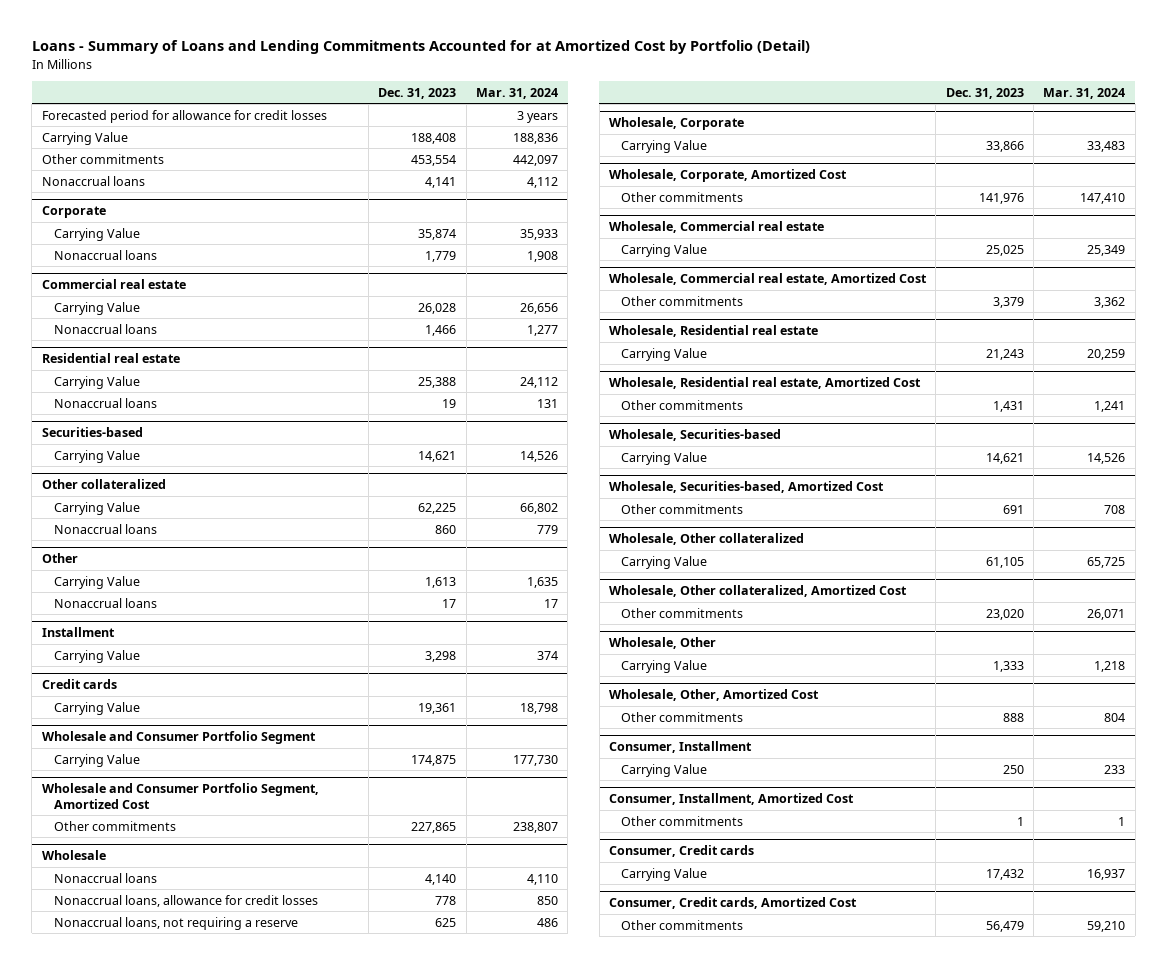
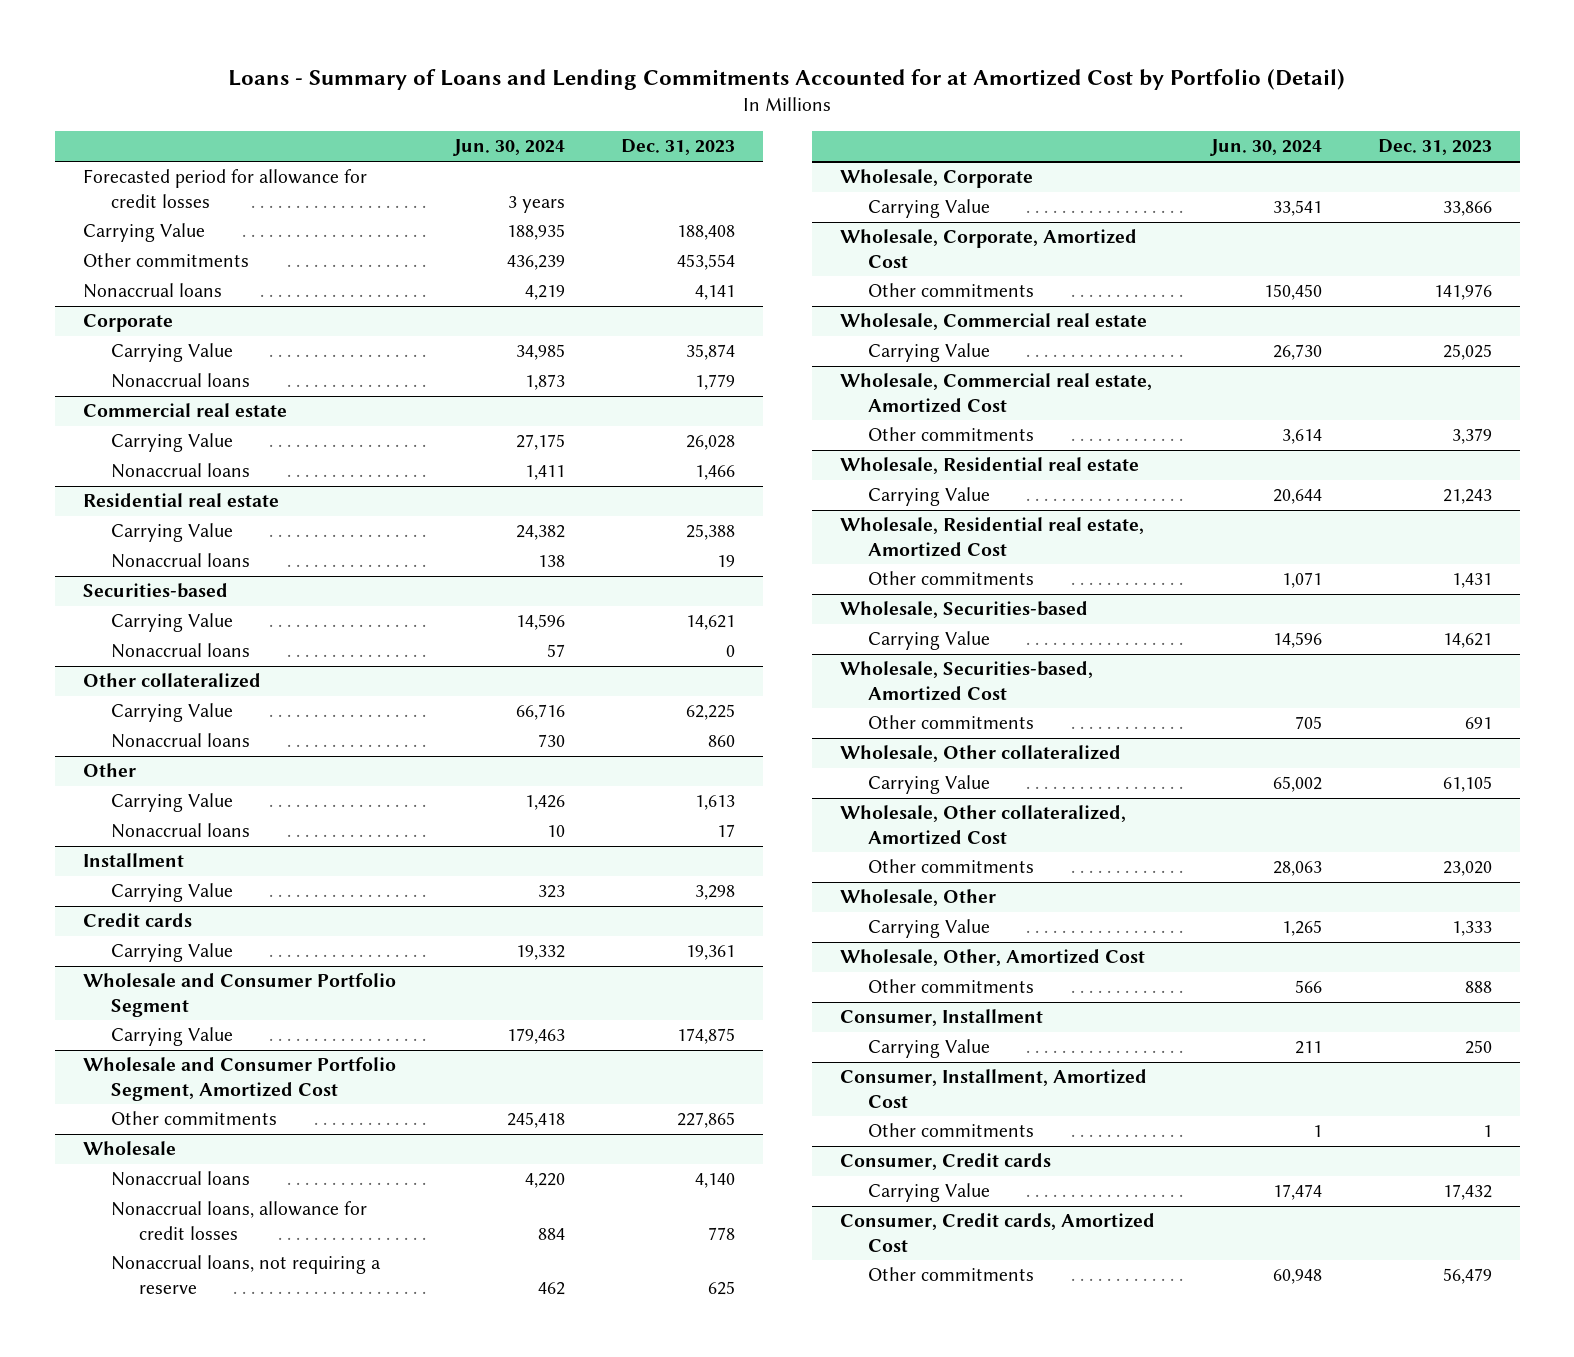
- | Dec. 31, 2023 | Mar. 31, 2024
+ | Jun. 30, 2024 | Dec. 31, 2023
@ Securities-based
+ Nonaccrual loans | 57 | 0

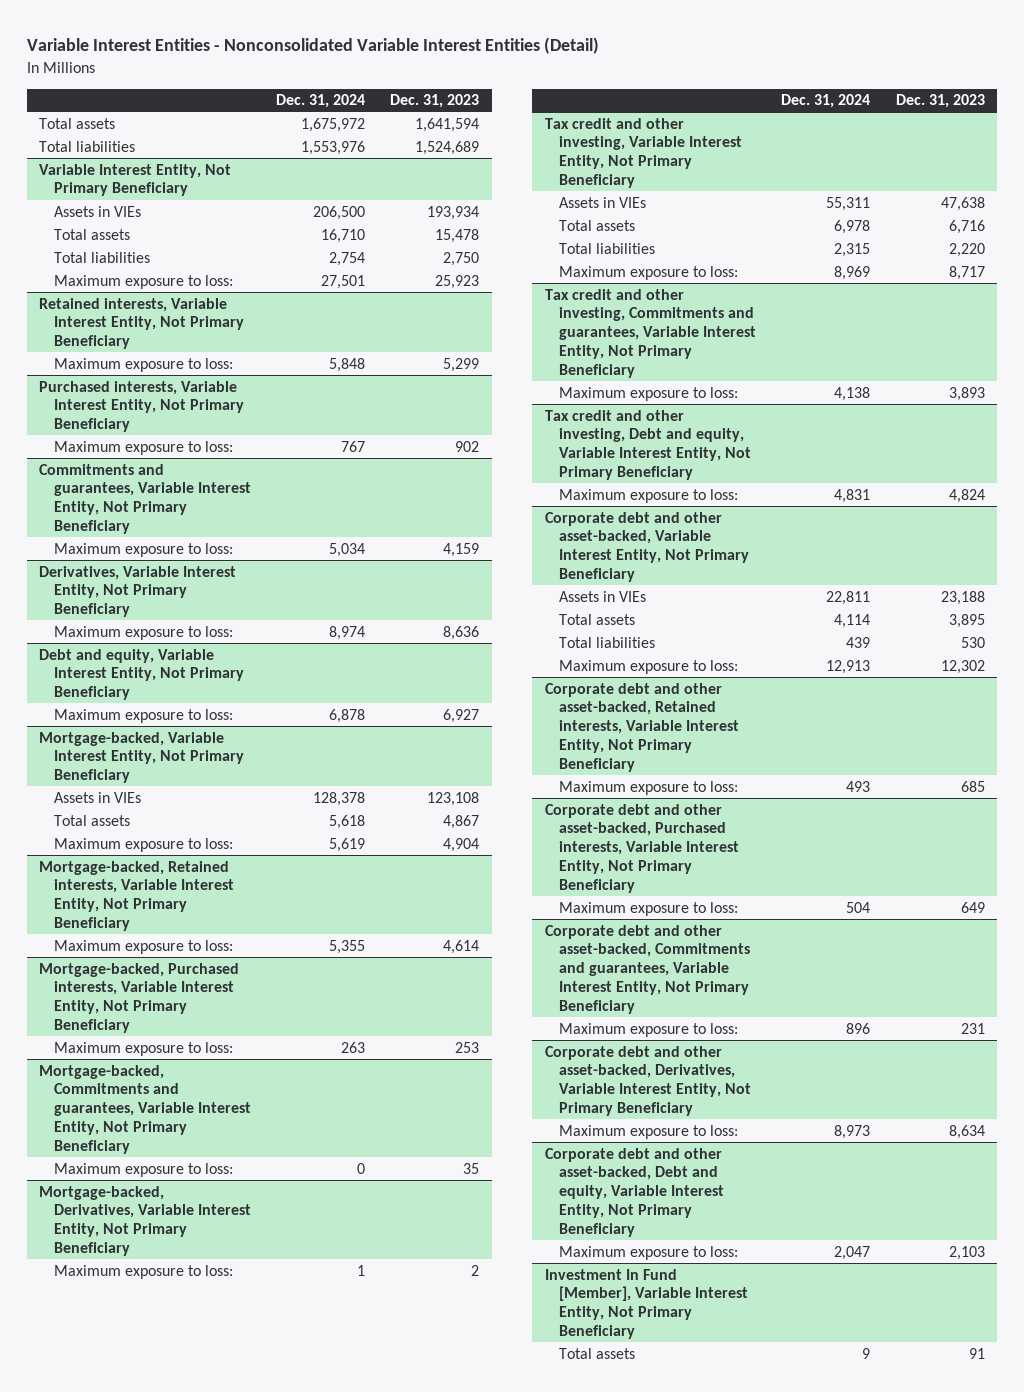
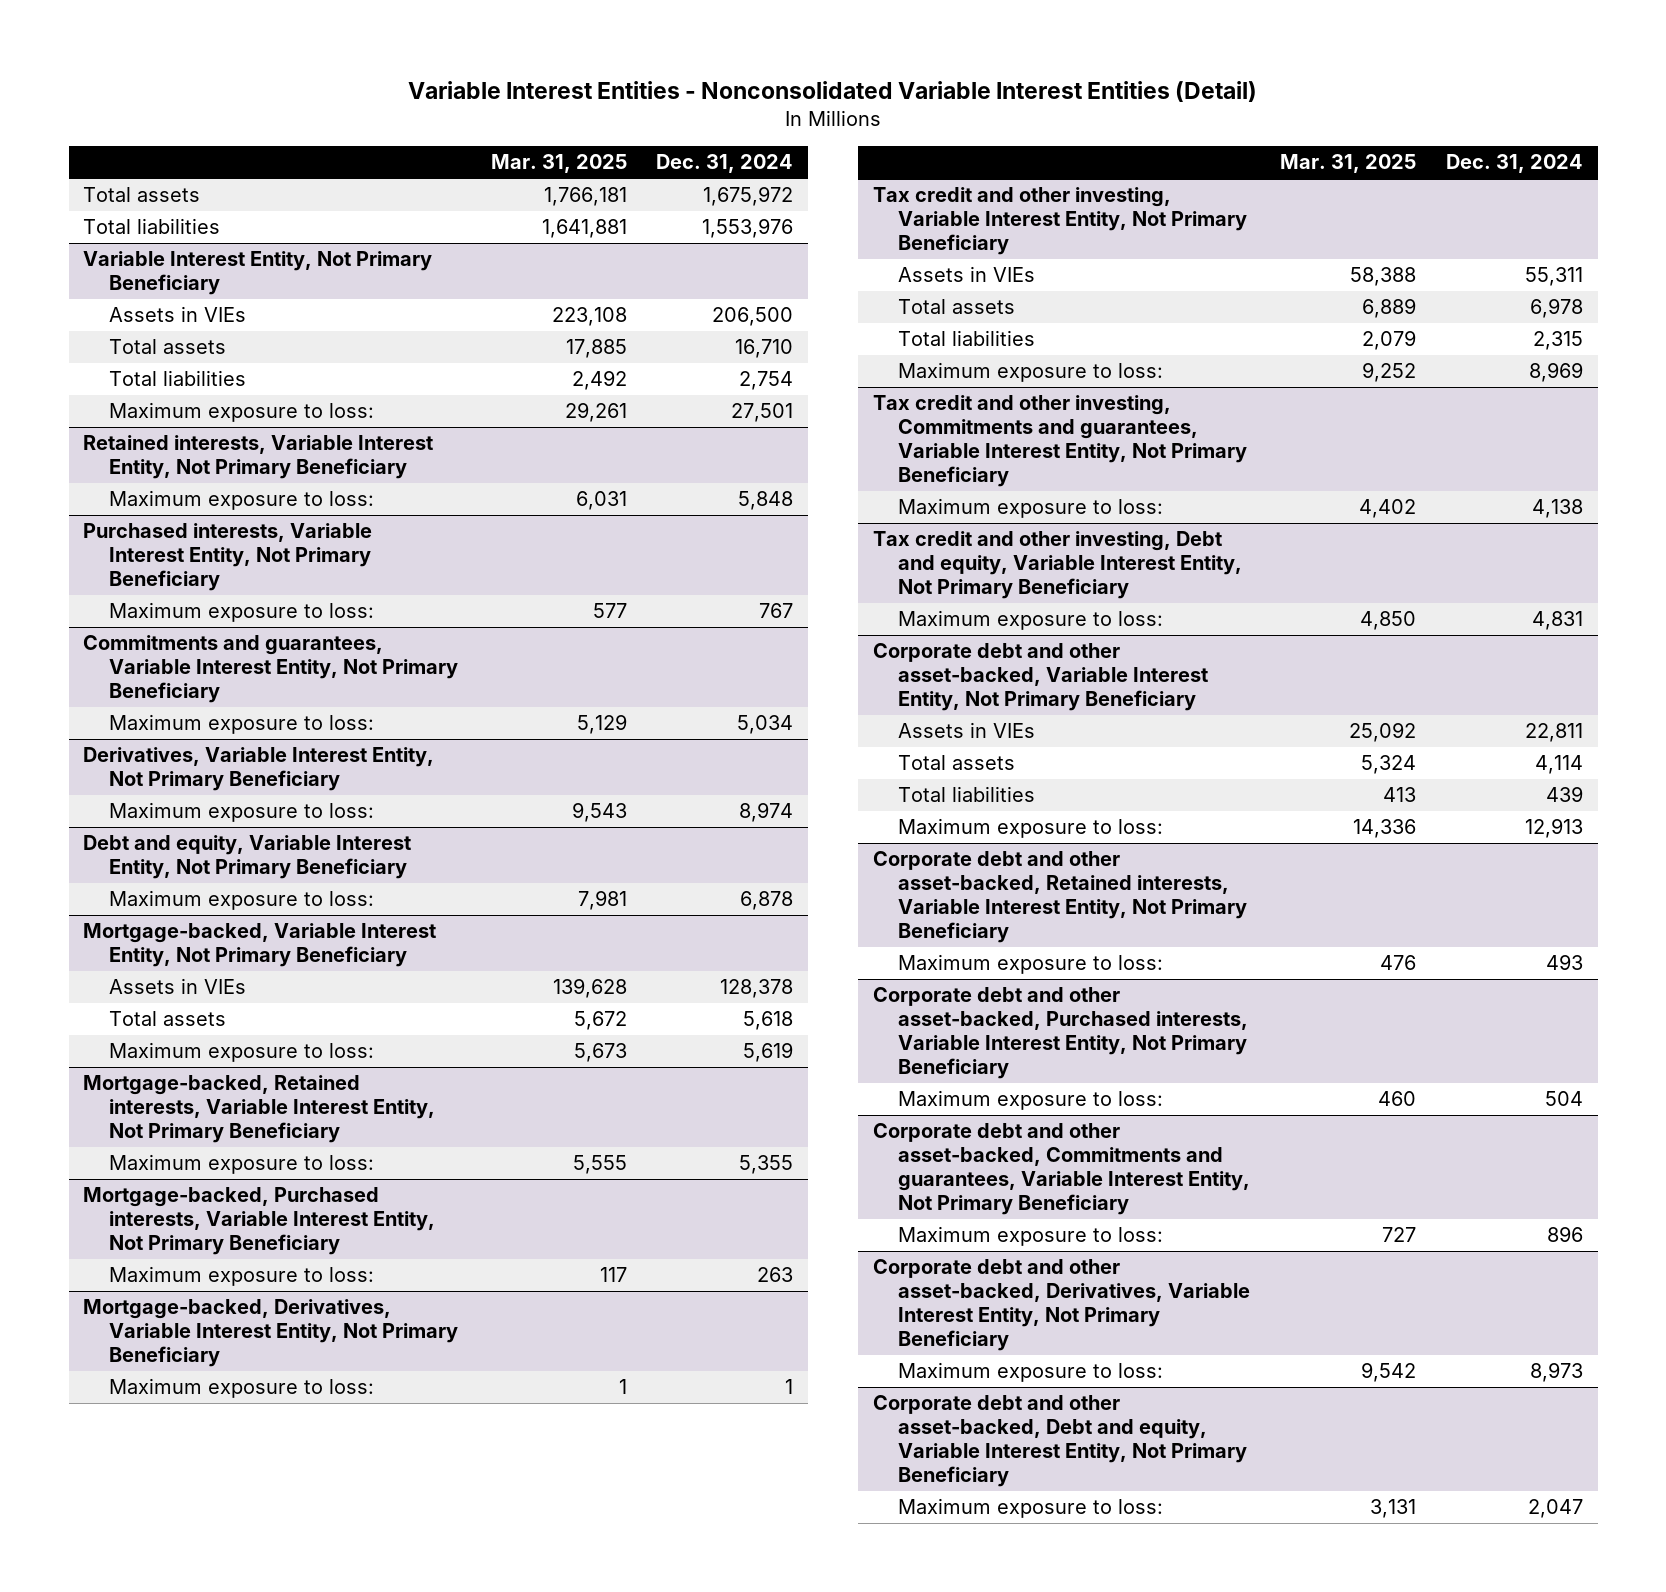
- | Dec. 31, 2024 | Dec. 31, 2023
+ | Mar. 31, 2025 | Dec. 31, 2024
- Mortgage-backed, Commitments and guarantees, Variable Interest Entity, Not Primary Beneficiary
- Maximum exposure to loss: | 0 | 35
- Investment In Fund [Member], Variable Interest Entity, Not Primary Beneficiary
- Total assets | 9 | 91

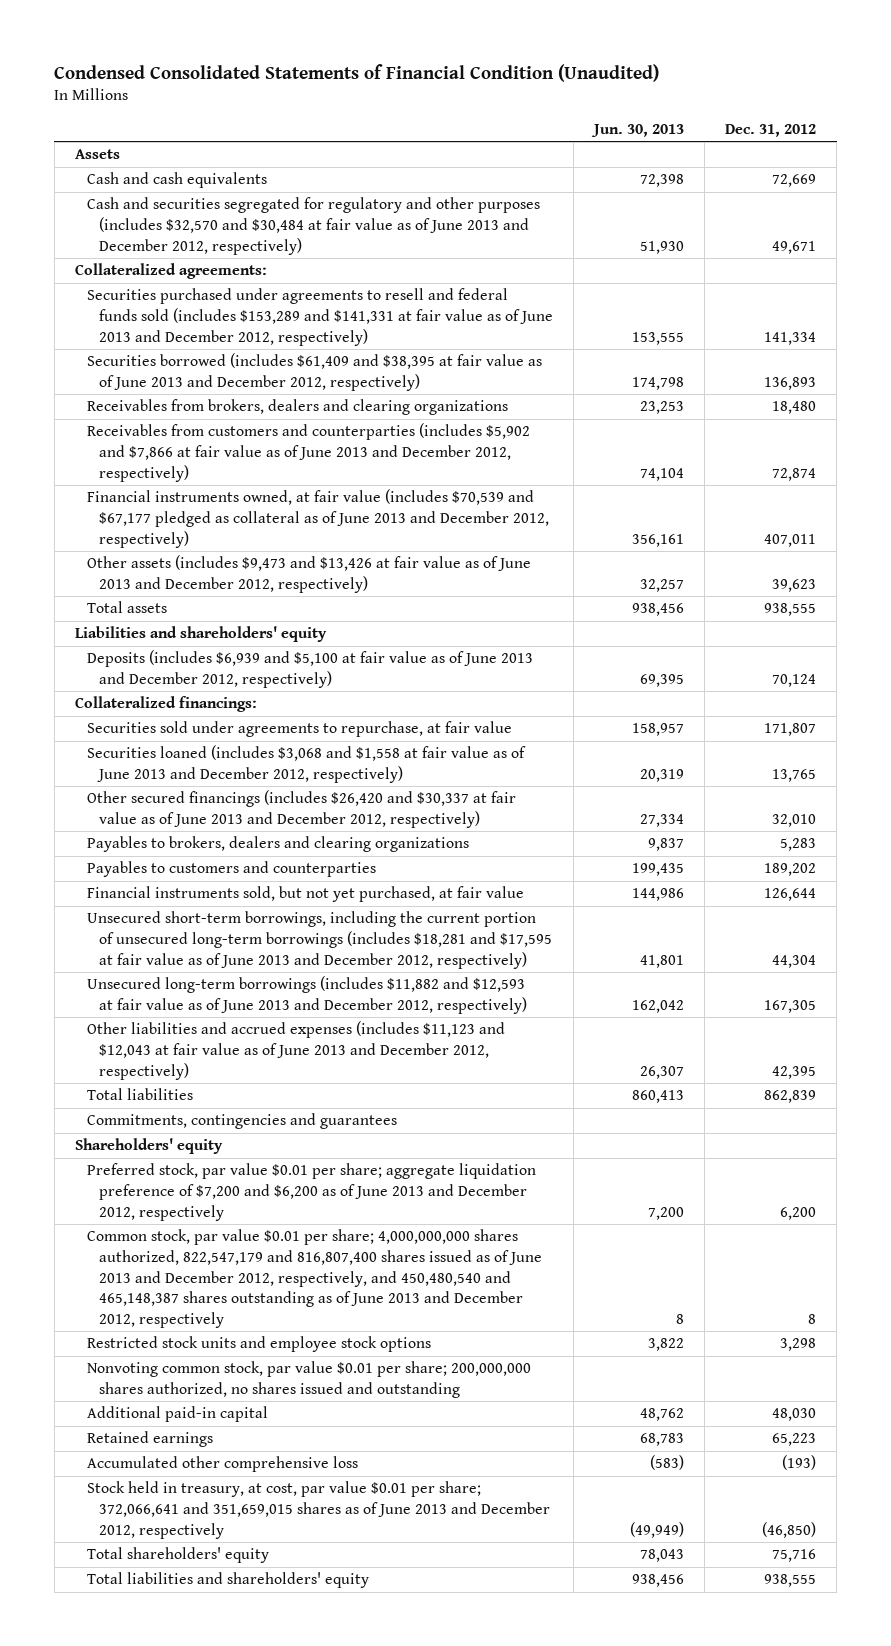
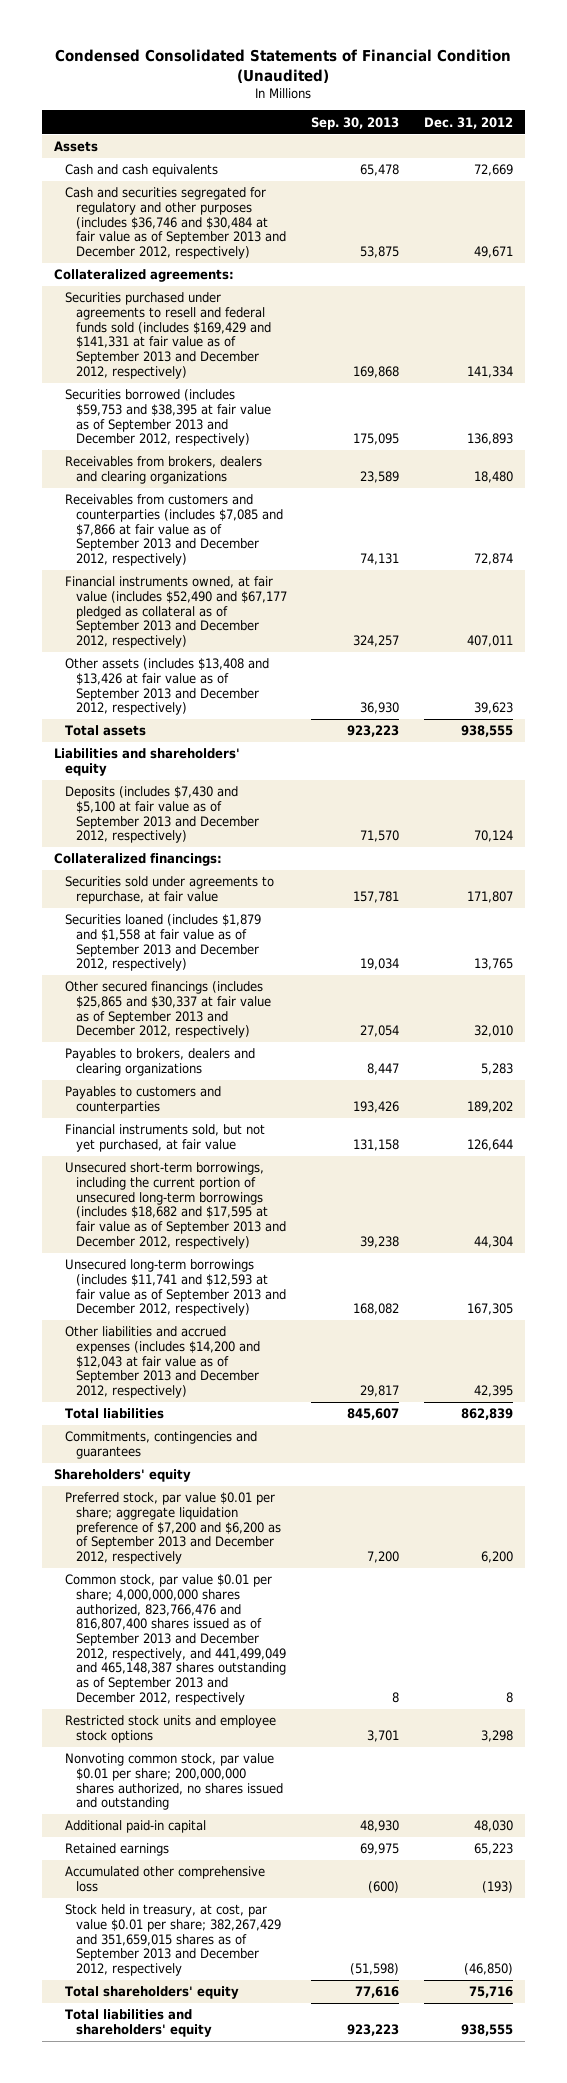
- | Jun. 30, 2013 | Dec. 31, 2012
+ | Sep. 30, 2013 | Dec. 31, 2012
- Cash and securities segregated for regulatory and other purposes (includes $32,570 and $30,484 at fair value as of June 2013 and December 2012, respectively) | 51,930 | 49,671
+ Cash and securities segregated for regulatory and other purposes (includes $36,746 and $30,484 at fair value as of September 2013 and December 2012, respectively) | 53,875 | 49,671
- Securities purchased under agreements to resell and federal funds sold (includes $153,289 and $141,331 at fair value as of June 2013 and December 2012, respectively) | 153,555 | 141,334
- Securities borrowed (includes $61,409 and $38,395 at fair value as of June 2013 and December 2012, respectively) | 174,798 | 136,893
+ Securities purchased under agreements to resell and federal funds sold (includes $169,429 and $141,331 at fair value as of September 2013 and December 2012, respectively) | 169,868 | 141,334
+ Securities borrowed (includes $59,753 and $38,395 at fair value as of September 2013 and December 2012, respectively) | 175,095 | 136,893
- Receivables from customers and counterparties (includes $5,902 and $7,866 at fair value as of June 2013 and December 2012, respectively) | 74,104 | 72,874
- Financial instruments owned, at fair value (includes $70,539 and $67,177 pledged as collateral as of June 2013 and December 2012, respectively) | 356,161 | 407,011
- Other assets (includes $9,473 and $13,426 at fair value as of June 2013 and December 2012, respectively) | 32,257 | 39,623
+ Receivables from customers and counterparties (includes $7,085 and $7,866 at fair value as of September 2013 and December 2012, respectively) | 74,131 | 72,874
+ Financial instruments owned, at fair value (includes $52,490 and $67,177 pledged as collateral as of September 2013 and December 2012, respectively) | 324,257 | 407,011
+ Other assets (includes $13,408 and $13,426 at fair value as of September 2013 and December 2012, respectively) | 36,930 | 39,623
- Deposits (includes $6,939 and $5,100 at fair value as of June 2013 and December 2012, respectively) | 69,395 | 70,124
+ Deposits (includes $7,430 and $5,100 at fair value as of September 2013 and December 2012, respectively) | 71,570 | 70,124
- Securities loaned (includes $3,068 and $1,558 at fair value as of June 2013 and December 2012, respectively) | 20,319 | 13,765
- Other secured financings (includes $26,420 and $30,337 at fair value as of June 2013 and December 2012, respectively) | 27,334 | 32,010
+ Securities loaned (includes $1,879 and $1,558 at fair value as of September 2013 and December 2012, respectively) | 19,034 | 13,765
+ Other secured financings (includes $25,865 and $30,337 at fair value as of September 2013 and December 2012, respectively) | 27,054 | 32,010
- Unsecured short-term borrowings, including the current portion of unsecured long-term borrowings (includes $18,281 and $17,595 at fair value as of June 2013 and December 2012, respectively) | 41,801 | 44,304
- Unsecured long-term borrowings (includes $11,882 and $12,593 at fair value as of June 2013 and December 2012, respectively) | 162,042 | 167,305
- Other liabilities and accrued expenses (includes $11,123 and $12,043 at fair value as of June 2013 and December 2012, respectively) | 26,307 | 42,395
+ Unsecured short-term borrowings, including the current portion of unsecured long-term borrowings (includes $18,682 and $17,595 at fair value as of September 2013 and December 2012, respectively) | 39,238 | 44,304
+ Unsecured long-term borrowings (includes $11,741 and $12,593 at fair value as of September 2013 and December 2012, respectively) | 168,082 | 167,305
+ Other liabilities and accrued expenses (includes $14,200 and $12,043 at fair value as of September 2013 and December 2012, respectively) | 29,817 | 42,395
- Preferred stock, par value $0.01 per share; aggregate liquidation preference of $7,200 and $6,200 as of June 2013 and December 2012, respectively | 7,200 | 6,200
- Common stock, par value $0.01 per share; 4,000,000,000 shares authorized, 822,547,179 and 816,807,400 shares issued as of June 2013 and December 2012, respectively, and 450,480,540 and 465,148,387 shares outstanding as of June 2013 and December 2012, respectively | 8 | 8
+ Preferred stock, par value $0.01 per share; aggregate liquidation preference of $7,200 and $6,200 as of September 2013 and December 2012, respectively | 7,200 | 6,200
+ Common stock, par value $0.01 per share; 4,000,000,000 shares authorized, 823,766,476 and 816,807,400 shares issued as of September 2013 and December 2012, respectively, and 441,499,049 and 465,148,387 shares outstanding as of September 2013 and December 2012, respectively | 8 | 8
- Stock held in treasury, at cost, par value $0.01 per share; 372,066,641 and 351,659,015 shares as of June 2013 and December 2012, respectively | (49,949) | (46,850)
+ Stock held in treasury, at cost, par value $0.01 per share; 382,267,429 and 351,659,015 shares as of September 2013 and December 2012, respectively | (51,598) | (46,850)

